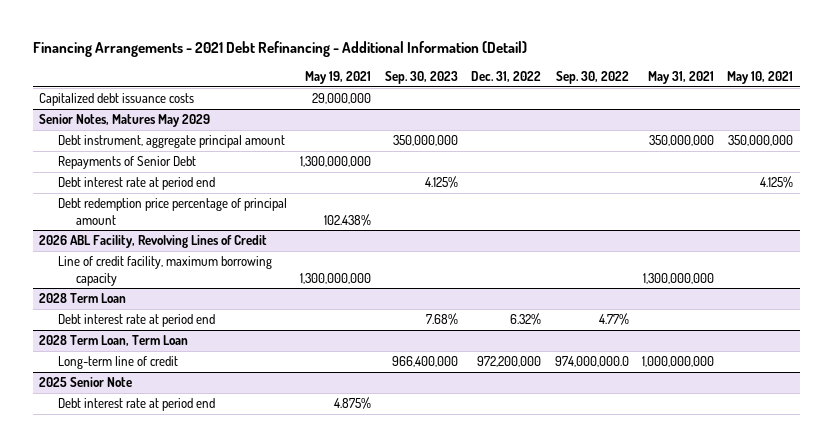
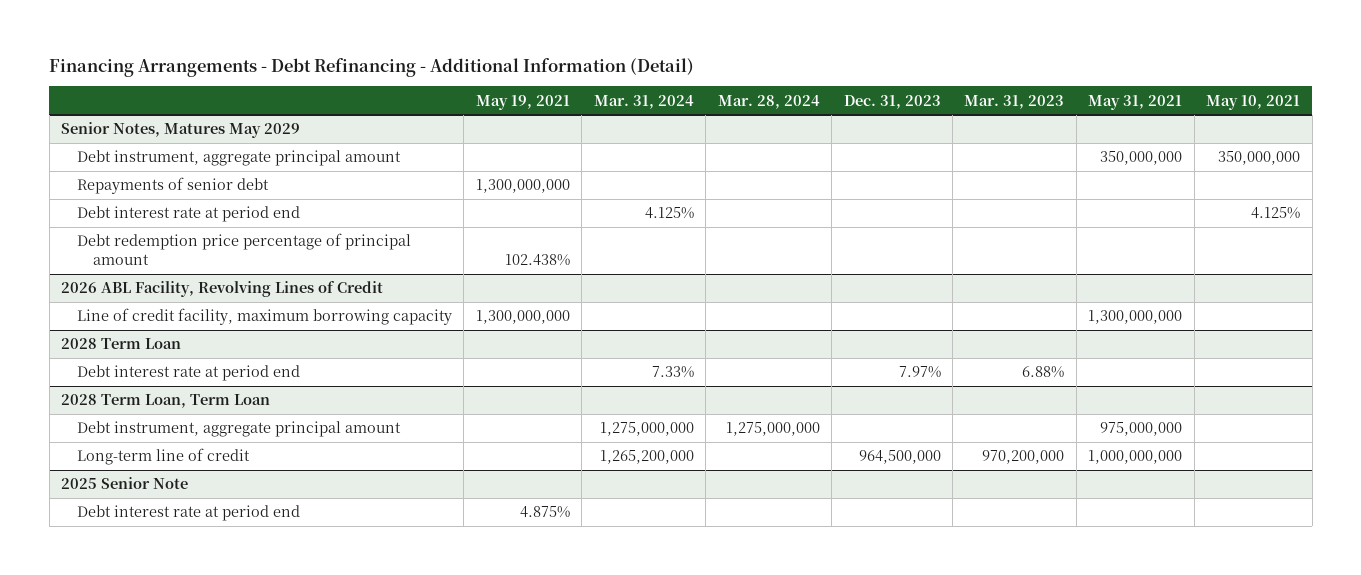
- Financing Arrangements - 2021 Debt Refinancing - Additional Information (Detail)
+ Financing Arrangements - Debt Refinancing - Additional Information (Detail)
- | May 19, 2021 | Sep. 30, 2023 | Dec. 31, 2022 | Sep. 30, 2022 | May 31, 2021 | May 10, 2021
+ | May 19, 2021 | Mar. 31, 2024 | Mar. 28, 2024 | Dec. 31, 2023 | Mar. 31, 2023 | May 31, 2021 | May 10, 2021
- Capitalized debt issuance costs | 29,000,000 | | | | |
@ Senior Notes, Matures May 2029
- Repayments of Senior Debt | 1,300,000,000 | | | | |
+ Repayments of senior debt | 1,300,000,000 | | | | | |
@ 2028 Term Loan, Term Loan
+ Debt instrument, aggregate principal amount | | 1,275,000,000 | 1,275,000,000 | | | 975,000,000 |

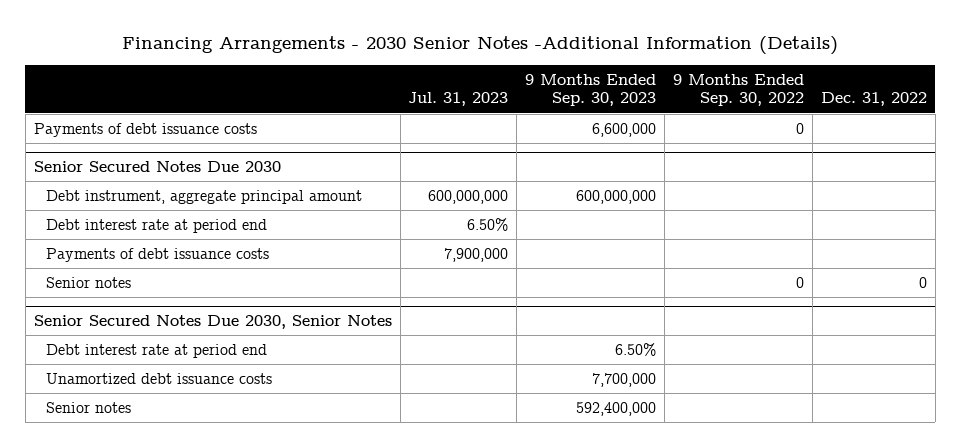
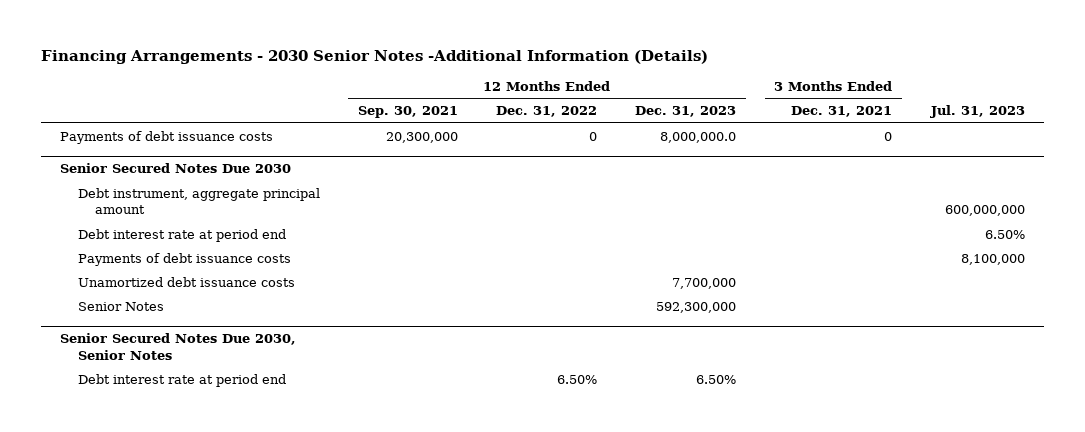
- | Jul. 31, 2023 | 9 Months Ended Sep. 30, 2023 | 9 Months Ended Sep. 30, 2022 | Dec. 31, 2022
+ | 12 Months Ended Sep. 30, 2021 | 12 Months Ended Dec. 31, 2022 | 12 Months Ended Dec. 31, 2023 | 3 Months Ended Dec. 31, 2021 | Jul. 31, 2023
@ Senior Secured Notes Due 2030
- Payments of debt issuance costs | 7,900,000 | | |
- Senior notes | | | 0 | 0
+ Payments of debt issuance costs | | | | | 8,100,000
+ Unamortized debt issuance costs | | | 7,700,000 | |
+ Senior Notes | | | 592,300,000 | |
@ Senior Secured Notes Due 2030, Senior Notes
- Unamortized debt issuance costs | | 7,700,000 | |
- Senior notes | | 592,400,000 | |

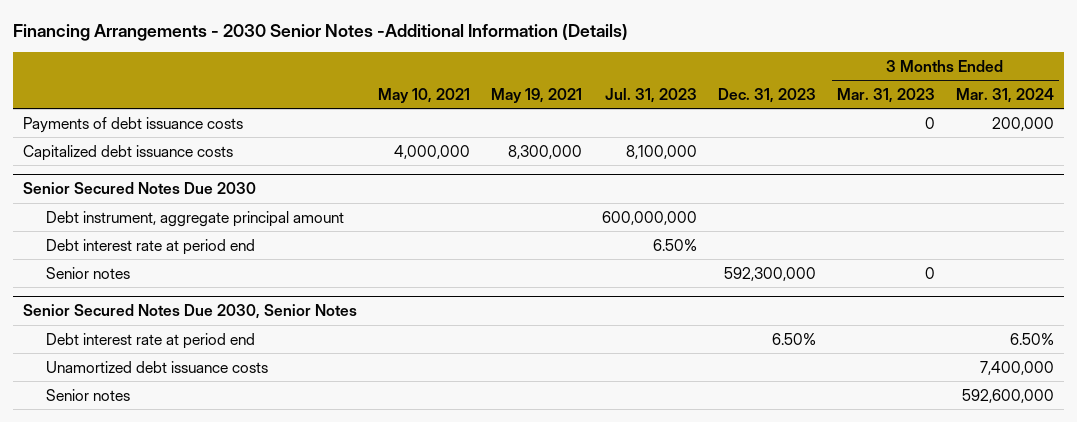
- | 12 Months Ended Sep. 30, 2021 | 12 Months Ended Dec. 31, 2022 | 12 Months Ended Dec. 31, 2023 | 3 Months Ended Dec. 31, 2021 | Jul. 31, 2023
+ | May 10, 2021 | May 19, 2021 | Jul. 31, 2023 | Dec. 31, 2023 | 3 Months Ended Mar. 31, 2023 | 3 Months Ended Mar. 31, 2024
+ Capitalized debt issuance costs | 4,000,000 | 8,300,000 | 8,100,000 | | |
@ Senior Secured Notes Due 2030
- Payments of debt issuance costs | | | | | 8,100,000
- Unamortized debt issuance costs | | | 7,700,000 | |
- Senior Notes | | | 592,300,000 | |
+ Senior notes | | | | 592,300,000 | 0 |
@ Senior Secured Notes Due 2030, Senior Notes
+ Unamortized debt issuance costs | | | | | | 7,400,000
+ Senior notes | | | | | | 592,600,000

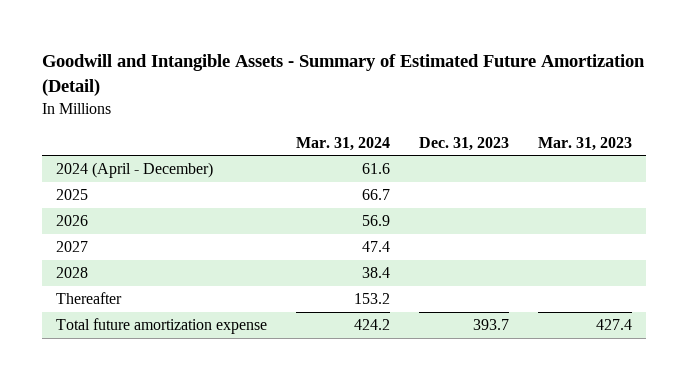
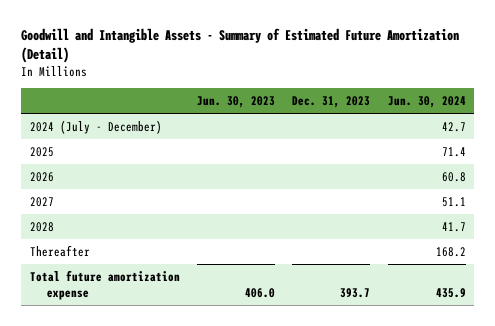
- | Mar. 31, 2024 | Dec. 31, 2023 | Mar. 31, 2023
+ | Jun. 30, 2023 | Dec. 31, 2023 | Jun. 30, 2024
- 2024 (April - December) | 61.6 | |
+ 2024 (July - December) | | | 42.7

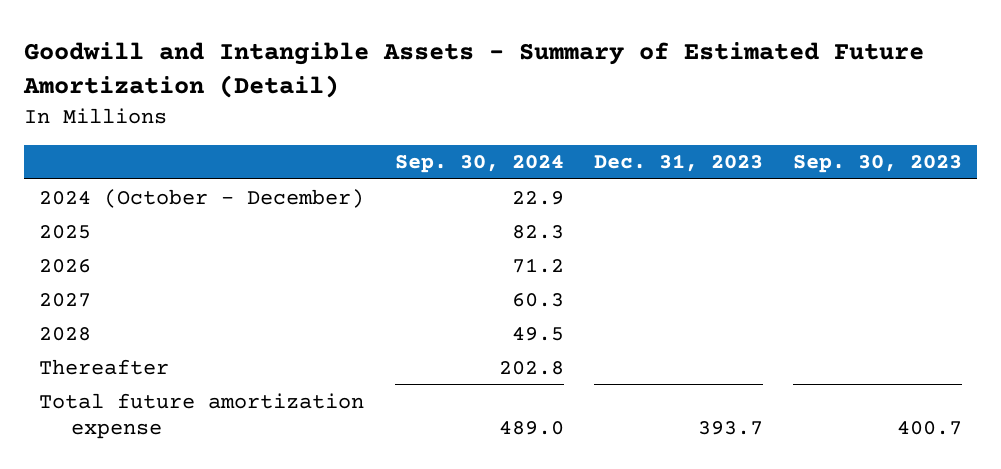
- | Jun. 30, 2023 | Dec. 31, 2023 | Jun. 30, 2024
+ | Sep. 30, 2024 | Dec. 31, 2023 | Sep. 30, 2023
- 2024 (July - December) | | | 42.7
+ 2024 (October - December) | 22.9 | |

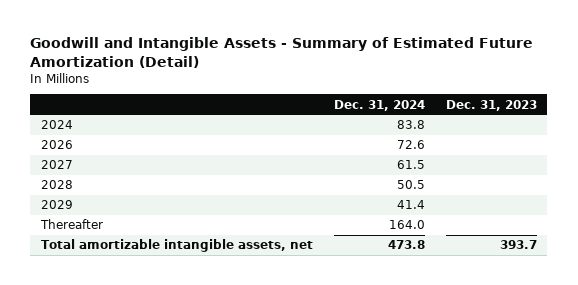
- | Sep. 30, 2024 | Dec. 31, 2023 | Sep. 30, 2023
+ | Dec. 31, 2024 | Dec. 31, 2023
- 2024 (October - December) | 22.9 | |
- 2025 | 82.3 | |
+ 2024 | 83.8 |
+ 2029 | 41.4 |
- Total future amortization expense | 489.0 | 393.7 | 400.7
+ Total amortizable intangible assets, net | 473.8 | 393.7

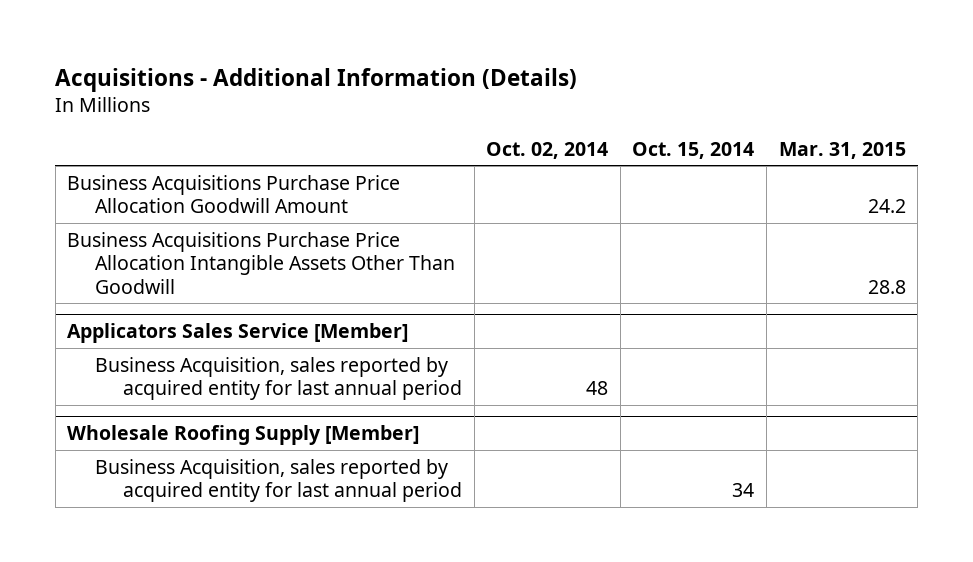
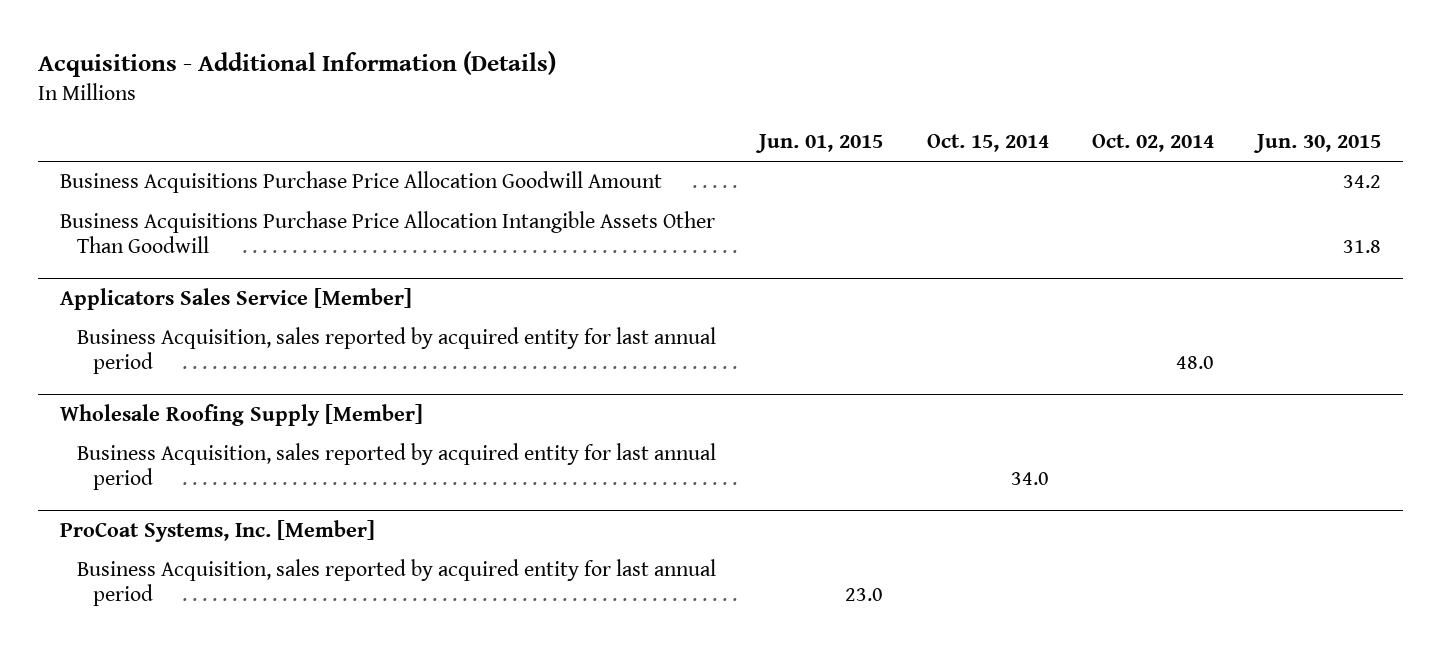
- | Oct. 02, 2014 | Oct. 15, 2014 | Mar. 31, 2015
+ | Jun. 01, 2015 | Oct. 15, 2014 | Oct. 02, 2014 | Jun. 30, 2015
@ Applicators Sales Service [Member]
- Business Acquisition, sales reported by acquired entity for last annual period | 48 | |
+ Business Acquisition, sales reported by acquired entity for last annual period | | | 48.0 |
@ Wholesale Roofing Supply [Member]
- Business Acquisition, sales reported by acquired entity for last annual period | | 34 |
+ Business Acquisition, sales reported by acquired entity for last annual period | | 34.0 | |
+ ProCoat Systems, Inc. [Member]
+ Business Acquisition, sales reported by acquired entity for last annual period | 23.0 | | |

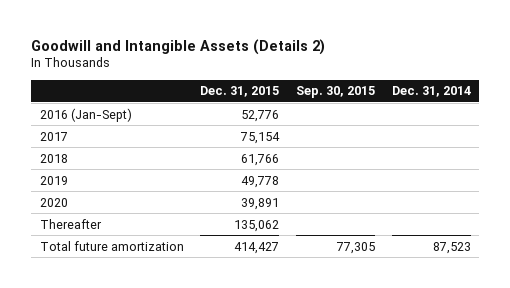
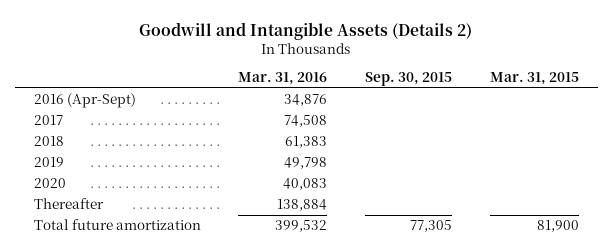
- | Dec. 31, 2015 | Sep. 30, 2015 | Dec. 31, 2014
+ | Mar. 31, 2016 | Sep. 30, 2015 | Mar. 31, 2015
- 2016 (Jan-Sept) | 52,776 | |
+ 2016 (Apr-Sept) | 34,876 | |

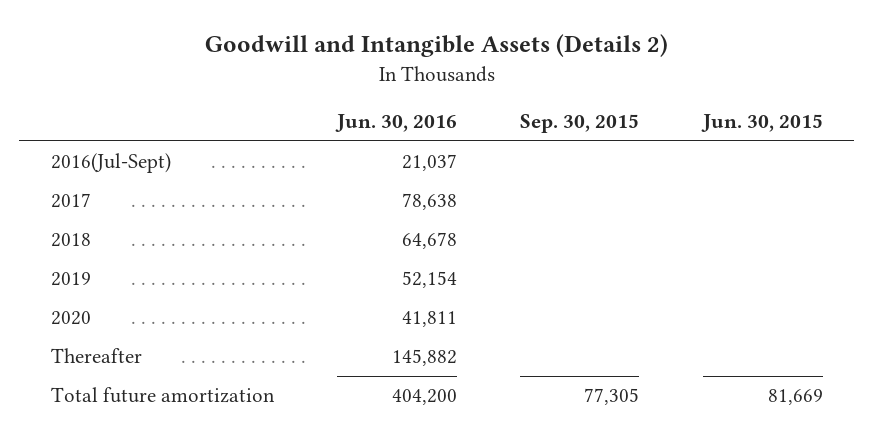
- | Mar. 31, 2016 | Sep. 30, 2015 | Mar. 31, 2015
+ | Jun. 30, 2016 | Sep. 30, 2015 | Jun. 30, 2015
- 2016 (Apr-Sept) | 34,876 | |
+ 2016(Jul-Sept) | 21,037 | |

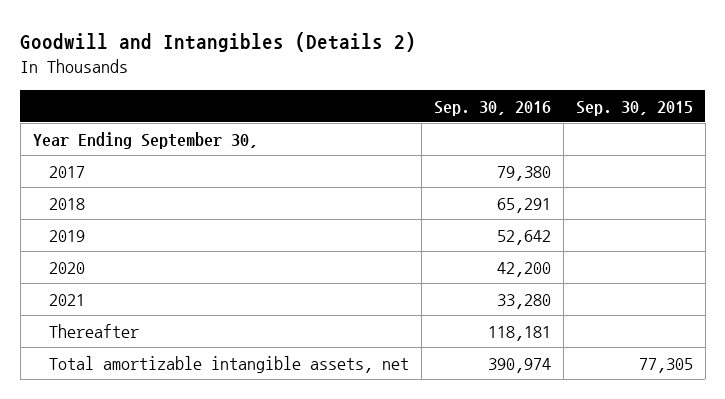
- Goodwill and Intangible Assets (Details 2)
+ Goodwill and Intangibles (Details 2)
- | Jun. 30, 2016 | Sep. 30, 2015 | Jun. 30, 2015
+ | Sep. 30, 2016 | Sep. 30, 2015
- 2016(Jul-Sept) | 21,037 | |
+ Year Ending September 30,
+ 2021 | 33,280 |
- Total future amortization | 404,200 | 77,305 | 81,669
+ Total amortizable intangible assets, net | 390,974 | 77,305

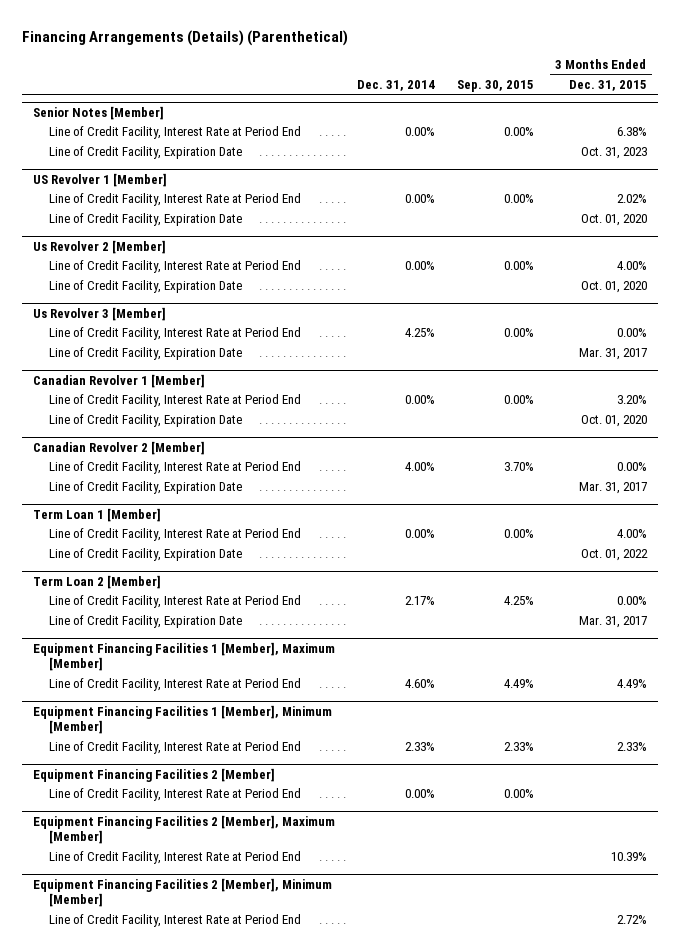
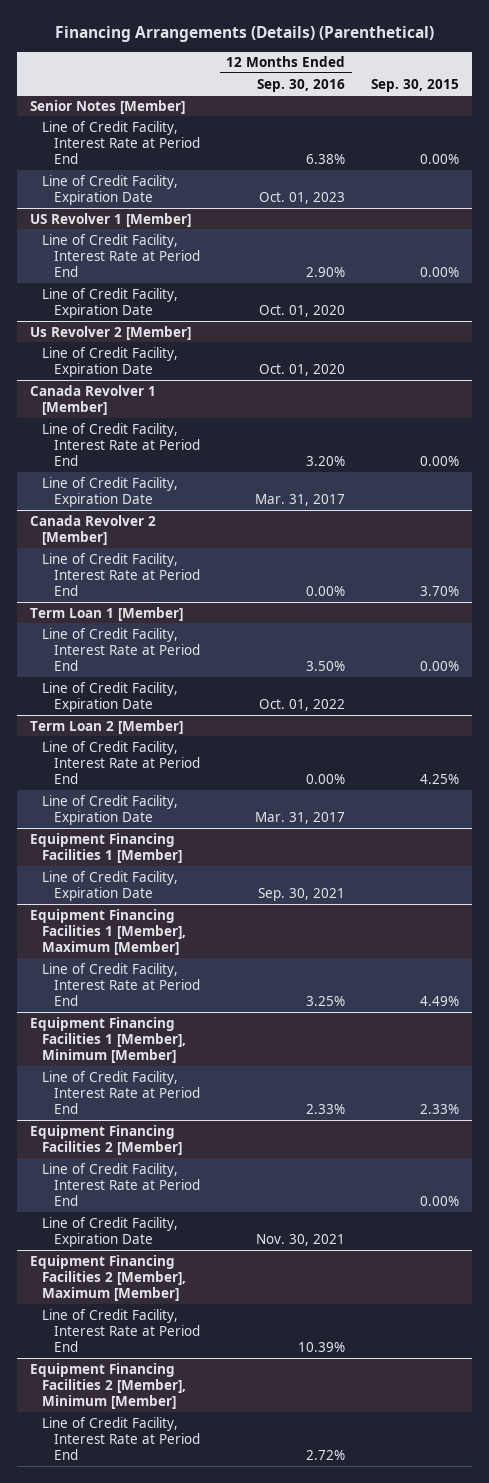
- | Dec. 31, 2014 | Sep. 30, 2015 | 3 Months Ended Dec. 31, 2015
+ | 12 Months Ended Sep. 30, 2016 | Sep. 30, 2015
@ Us Revolver 2 [Member]
- Line of Credit Facility, Interest Rate at Period End | 0.00% | 0.00% | 4.00%
- Us Revolver 3 [Member]
- Line of Credit Facility, Interest Rate at Period End | 4.25% | 0.00% | 0.00%
- Line of Credit Facility, Expiration Date | | | Mar. 31, 2017
- Canadian Revolver 1 [Member]
+ Canada Revolver 1 [Member]
- Canadian Revolver 2 [Member]
+ Canada Revolver 2 [Member]
- Line of Credit Facility, Expiration Date | | | Mar. 31, 2017
+ Equipment Financing Facilities 1 [Member]
+ Line of Credit Facility, Expiration Date | Sep. 30, 2021 |
@ Equipment Financing Facilities 2 [Member]
+ Line of Credit Facility, Expiration Date | Nov. 30, 2021 |

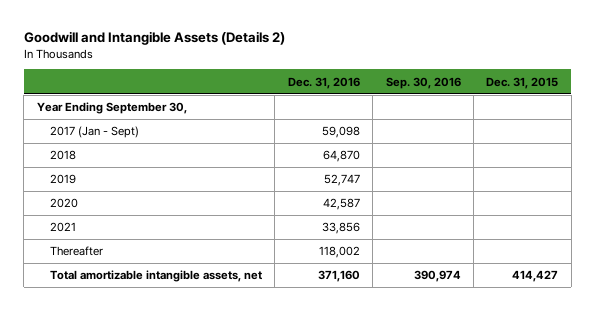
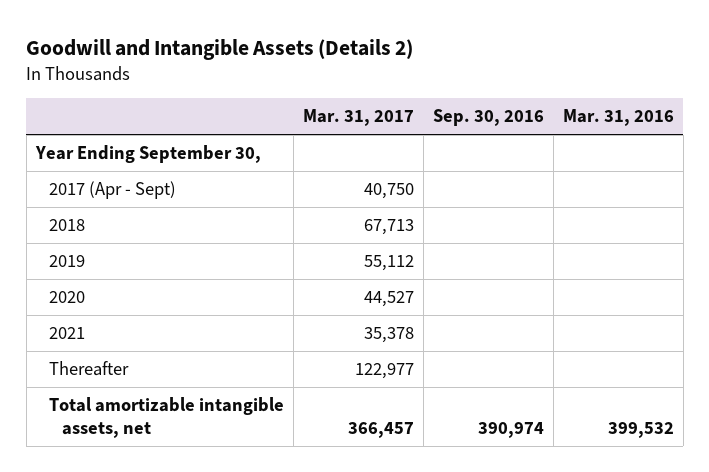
- | Dec. 31, 2016 | Sep. 30, 2016 | Dec. 31, 2015
+ | Mar. 31, 2017 | Sep. 30, 2016 | Mar. 31, 2016
- 2017 (Jan - Sept) | 59,098 | |
+ 2017 (Apr - Sept) | 40,750 | |

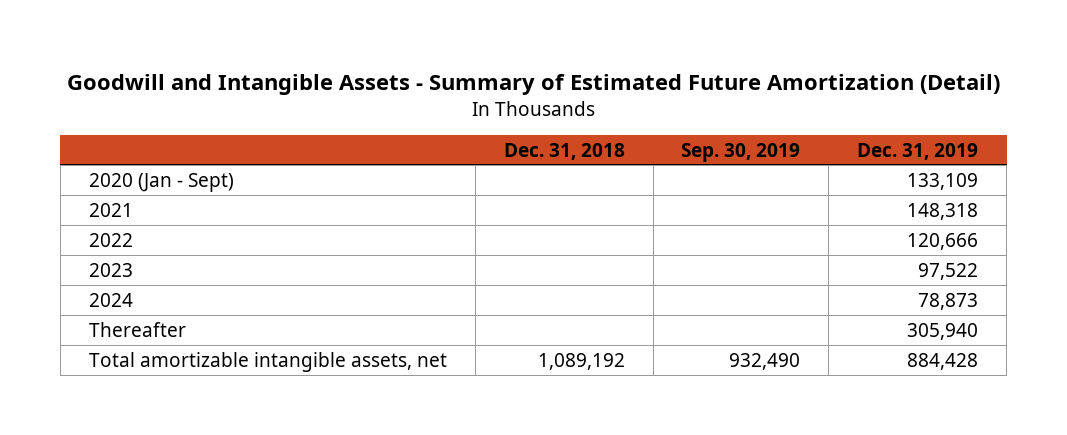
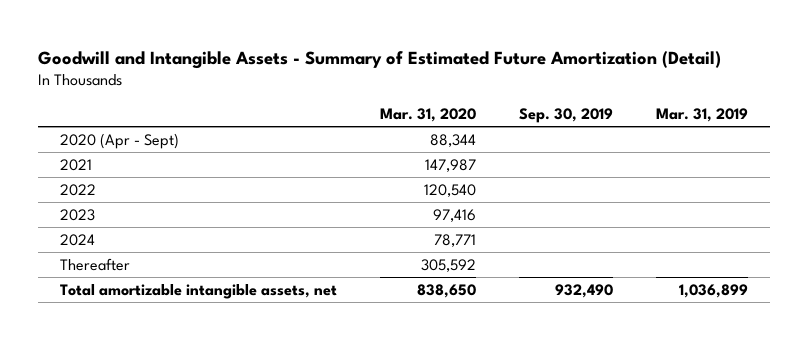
- | Dec. 31, 2018 | Sep. 30, 2019 | Dec. 31, 2019
+ | Mar. 31, 2020 | Sep. 30, 2019 | Mar. 31, 2019
- 2020 (Jan - Sept) | | | 133,109
+ 2020 (Apr - Sept) | 88,344 | |

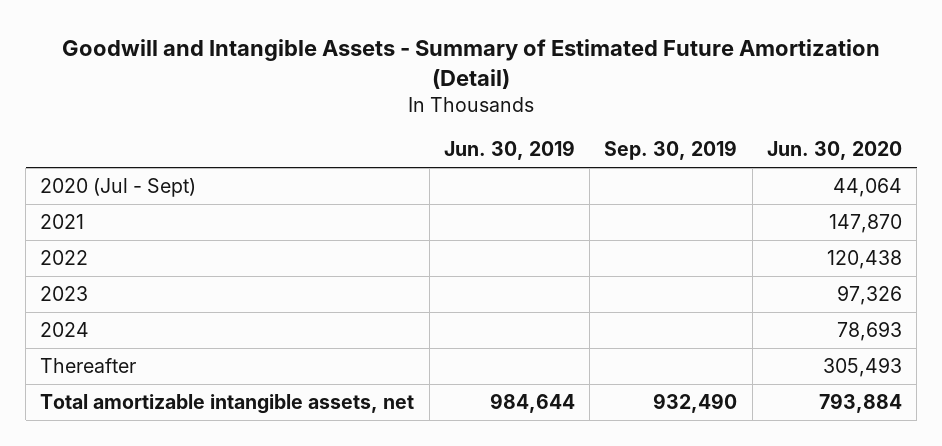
- | Mar. 31, 2020 | Sep. 30, 2019 | Mar. 31, 2019
+ | Jun. 30, 2019 | Sep. 30, 2019 | Jun. 30, 2020
- 2020 (Apr - Sept) | 88,344 | |
+ 2020 (Jul - Sept) | | | 44,064

